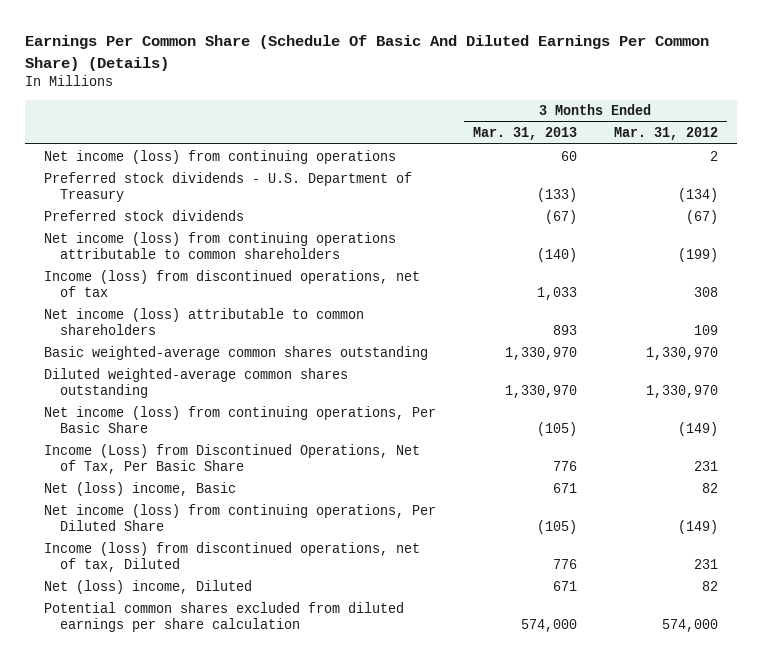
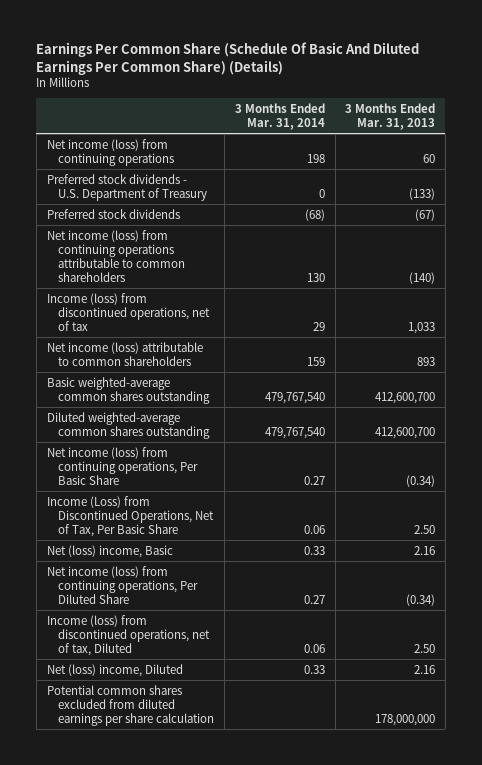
- | 3 Months Ended Mar. 31, 2013 | 3 Months Ended Mar. 31, 2012
+ | 3 Months Ended Mar. 31, 2014 | 3 Months Ended Mar. 31, 2013
- Basic weighted-average common shares outstanding | 1,330,970 | 1,330,970
- Diluted weighted-average common shares outstanding | 1,330,970 | 1,330,970
- Net income (loss) from continuing operations, Per Basic Share | (105) | (149)
- Income (Loss) from Discontinued Operations, Net of Tax, Per Basic Share | 776 | 231
- Net (loss) income, Basic | 671 | 82
- Net income (loss) from continuing operations, Per Diluted Share | (105) | (149)
- Income (loss) from discontinued operations, net of tax, Diluted | 776 | 231
- Net (loss) income, Diluted | 671 | 82
- Potential common shares excluded from diluted earnings per share calculation | 574,000 | 574,000
+ Basic weighted-average common shares outstanding | 479,767,540 | 412,600,700
+ Diluted weighted-average common shares outstanding | 479,767,540 | 412,600,700
+ Net income (loss) from continuing operations, Per Basic Share | 0.27 | (0.34)
+ Income (Loss) from Discontinued Operations, Net of Tax, Per Basic Share | 0.06 | 2.50
+ Net (loss) income, Basic | 0.33 | 2.16
+ Net income (loss) from continuing operations, Per Diluted Share | 0.27 | (0.34)
+ Income (loss) from discontinued operations, net of tax, Diluted | 0.06 | 2.50
+ Net (loss) income, Diluted | 0.33 | 2.16
+ Potential common shares excluded from diluted earnings per share calculation | | 178,000,000

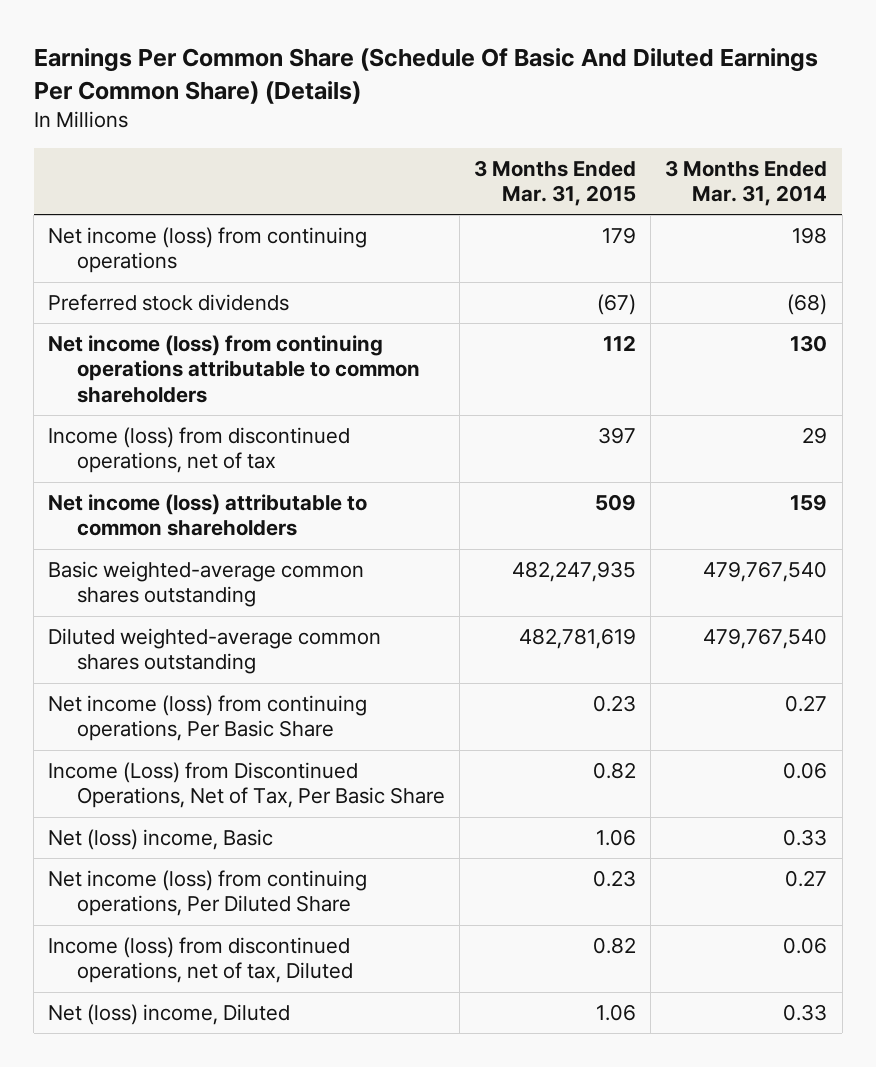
- | 3 Months Ended Mar. 31, 2014 | 3 Months Ended Mar. 31, 2013
+ | 3 Months Ended Mar. 31, 2015 | 3 Months Ended Mar. 31, 2014
- Preferred stock dividends - U.S. Department of Treasury | 0 | (133)
- Potential common shares excluded from diluted earnings per share calculation | | 178,000,000

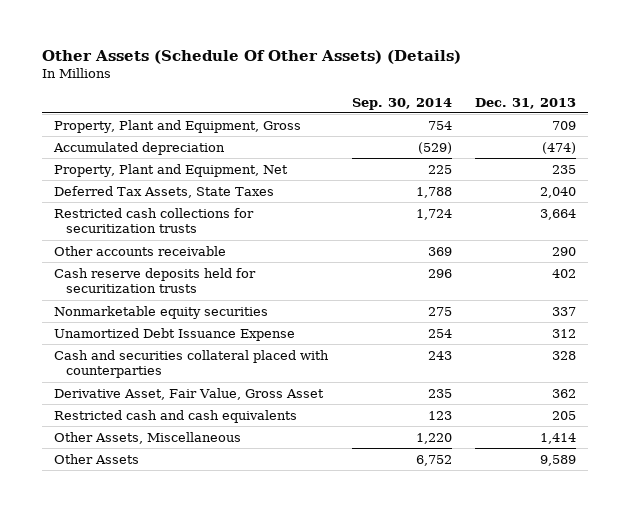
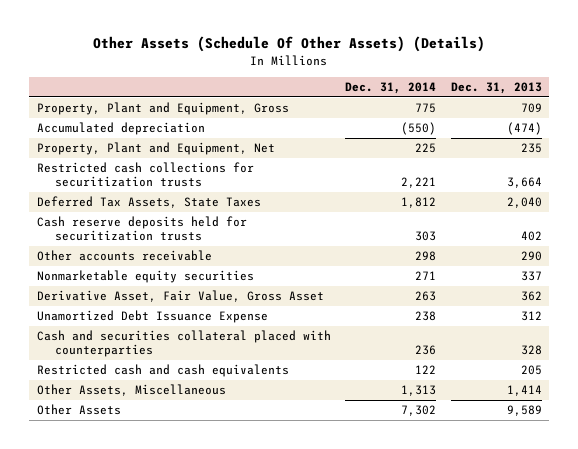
- | Sep. 30, 2014 | Dec. 31, 2013
+ | Dec. 31, 2014 | Dec. 31, 2013
moved down: Deferred Tax Assets, State Taxes | 1,812 | 2,040
moved down: Other accounts receivable | 298 | 290
moved up: Derivative Asset, Fair Value, Gross Asset | 263 | 362

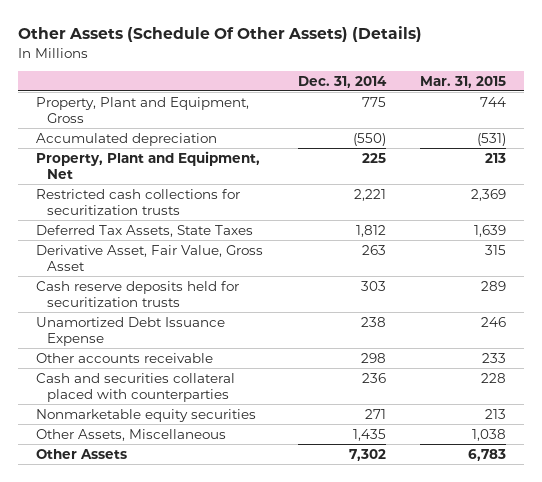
- | Dec. 31, 2014 | Dec. 31, 2013
+ | Dec. 31, 2014 | Mar. 31, 2015
moved down: Cash reserve deposits held for securitization trusts | 303 | 289
moved down: Other accounts receivable | 298 | 233
- Restricted cash and cash equivalents | 122 | 205
- Other Assets, Miscellaneous | 1,313 | 1,414
moved down: Nonmarketable equity securities | 271 | 213
+ Other Assets, Miscellaneous | 1,435 | 1,038

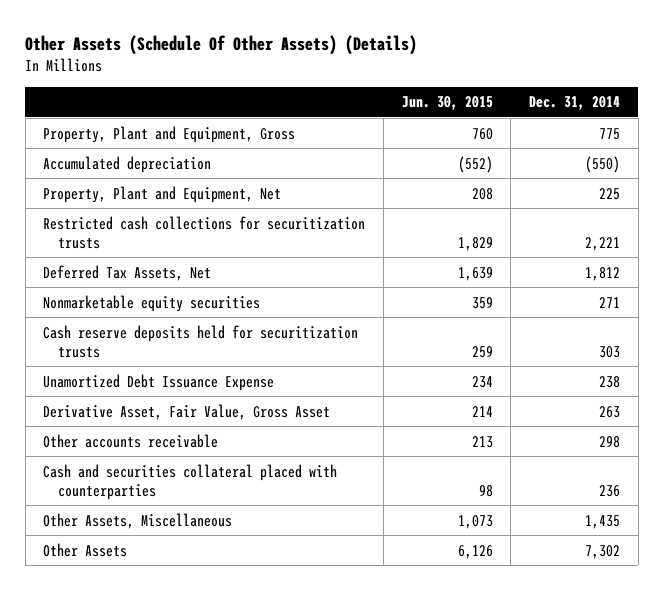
- | Dec. 31, 2014 | Mar. 31, 2015
+ | Jun. 30, 2015 | Dec. 31, 2014
- Deferred Tax Assets, State Taxes | 1,812 | 1,639
+ Deferred Tax Assets, Net | 1,639 | 1,812
moved up: Nonmarketable equity securities | 359 | 271
moved down: Derivative Asset, Fair Value, Gross Asset | 214 | 263

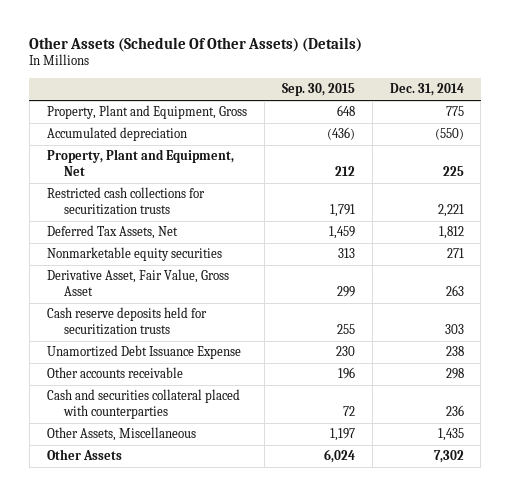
- | Jun. 30, 2015 | Dec. 31, 2014
+ | Sep. 30, 2015 | Dec. 31, 2014
moved up: Derivative Asset, Fair Value, Gross Asset | 299 | 263

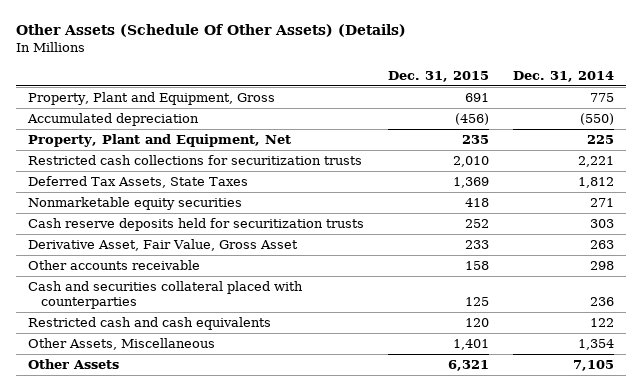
- | Sep. 30, 2015 | Dec. 31, 2014
+ | Dec. 31, 2015 | Dec. 31, 2014
- Deferred Tax Assets, Net | 1,459 | 1,812
+ Deferred Tax Assets, State Taxes | 1,369 | 1,812
- Unamortized Debt Issuance Expense | 230 | 238
moved down: Derivative Asset, Fair Value, Gross Asset | 233 | 263
- Other Assets, Miscellaneous | 1,197 | 1,435
- Other Assets | 6,024 | 7,302
+ Restricted cash and cash equivalents | 120 | 122
+ Other Assets, Miscellaneous | 1,401 | 1,354
+ Other Assets | 6,321 | 7,105

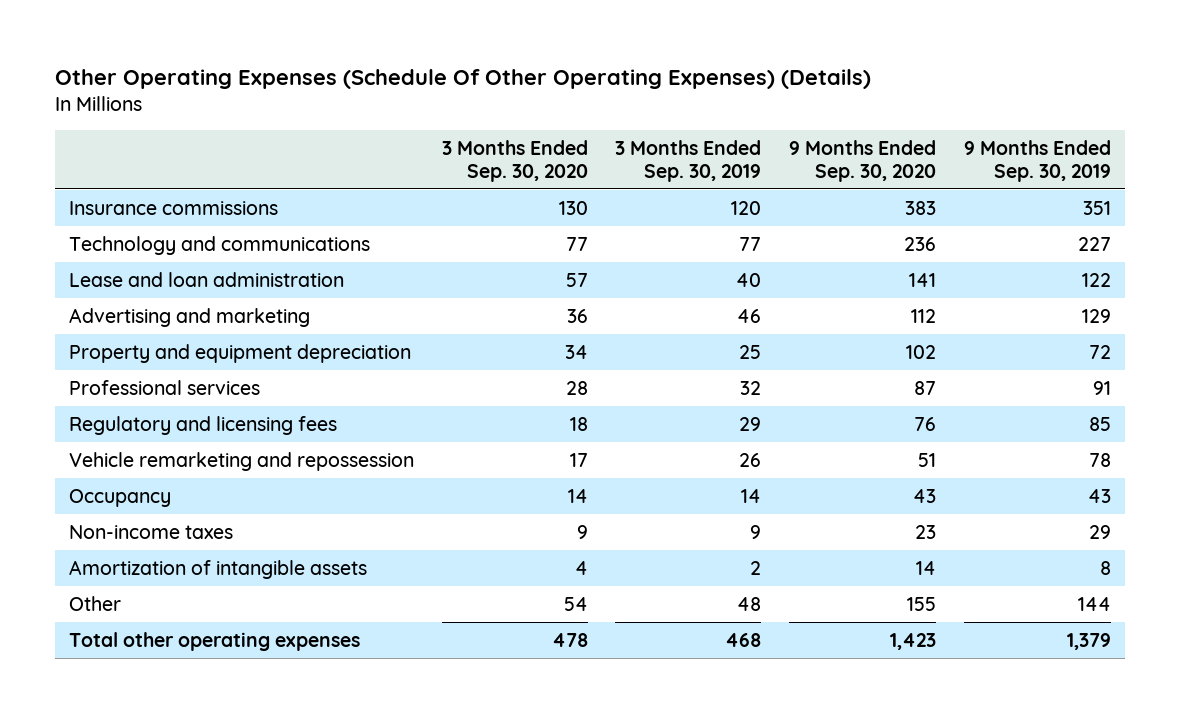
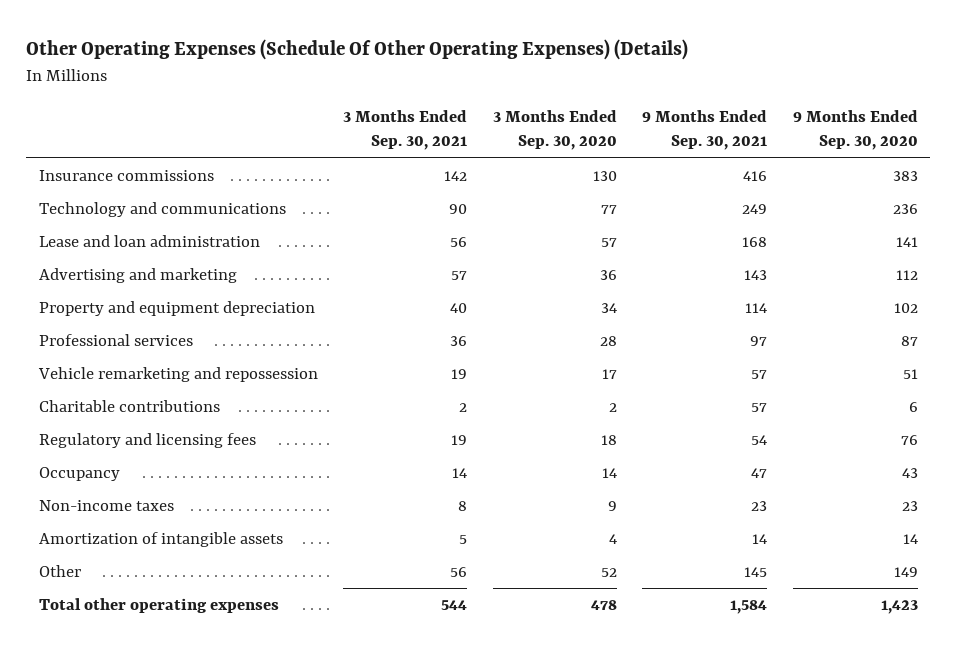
- | 3 Months Ended Sep. 30, 2020 | 3 Months Ended Sep. 30, 2019 | 9 Months Ended Sep. 30, 2020 | 9 Months Ended Sep. 30, 2019
+ | 3 Months Ended Sep. 30, 2021 | 3 Months Ended Sep. 30, 2020 | 9 Months Ended Sep. 30, 2021 | 9 Months Ended Sep. 30, 2020
+ Charitable contributions | 2 | 2 | 57 | 6
moved down: Regulatory and licensing fees | 19 | 18 | 54 | 76
- Other | 54 | 48 | 155 | 144
+ Other | 56 | 52 | 145 | 149

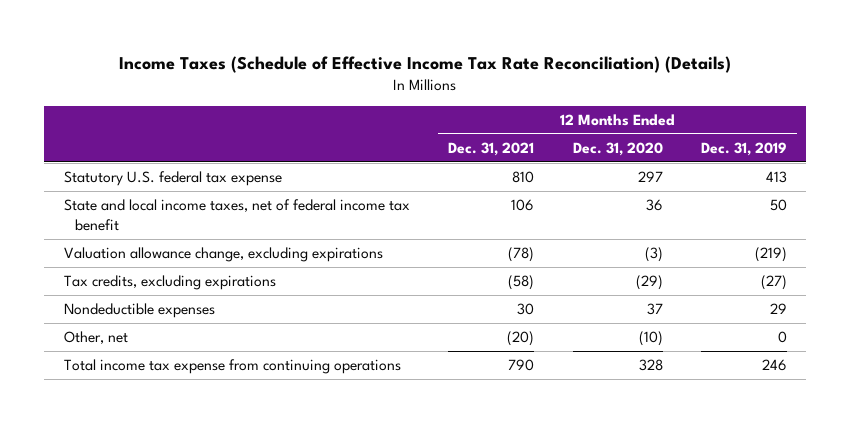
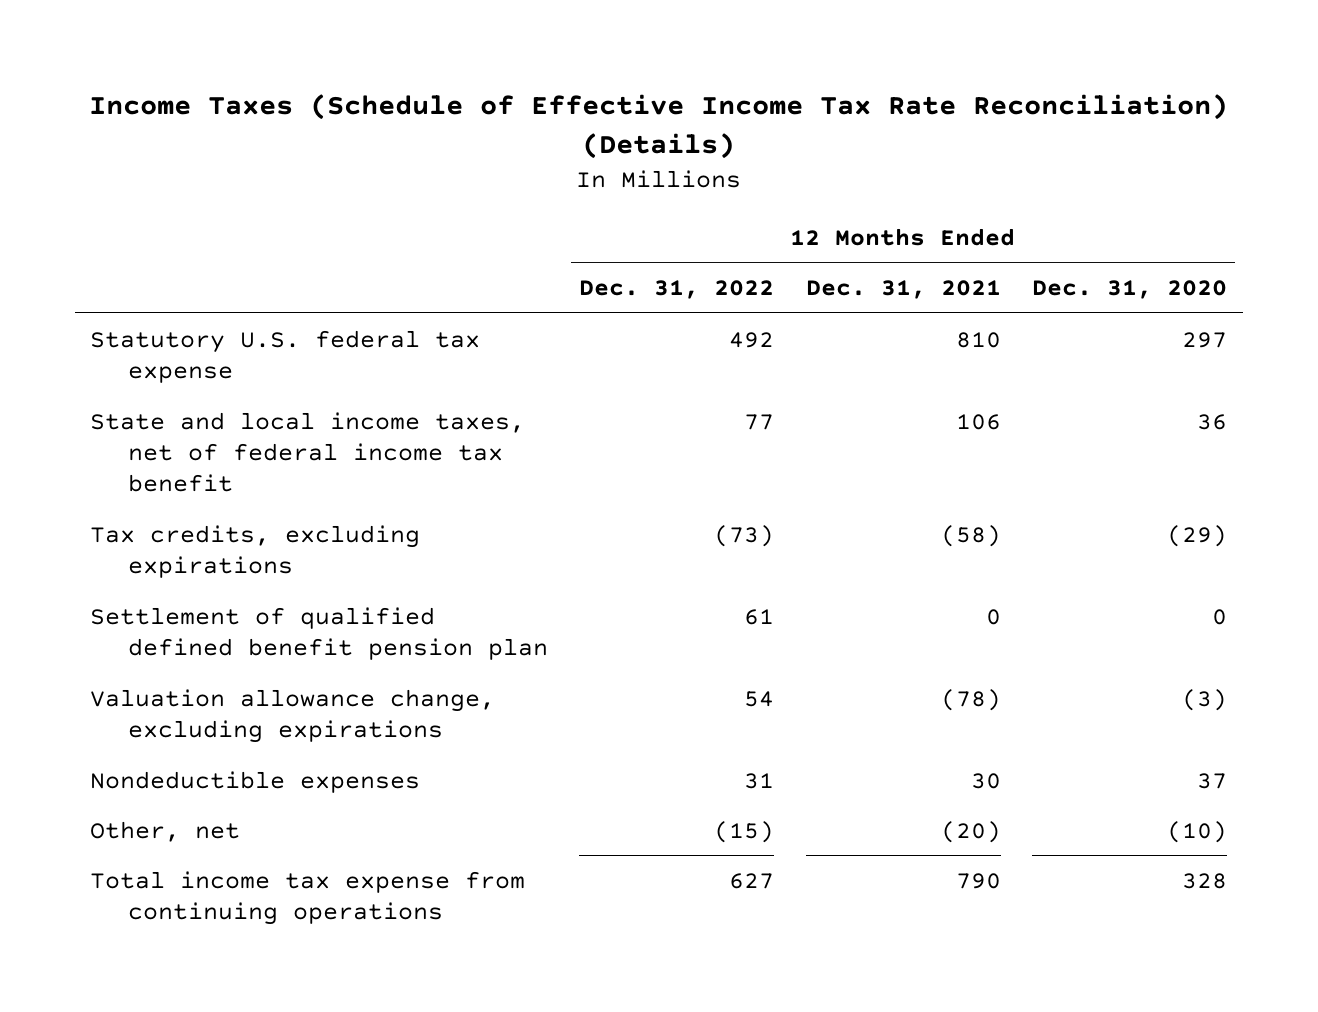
- | 12 Months Ended Dec. 31, 2021 | 12 Months Ended Dec. 31, 2020 | 12 Months Ended Dec. 31, 2019
+ | 12 Months Ended Dec. 31, 2022 | 12 Months Ended Dec. 31, 2021 | 12 Months Ended Dec. 31, 2020
+ Settlement of qualified defined benefit pension plan | 61 | 0 | 0
moved down: Valuation allowance change, excluding expirations | 54 | (78) | (3)

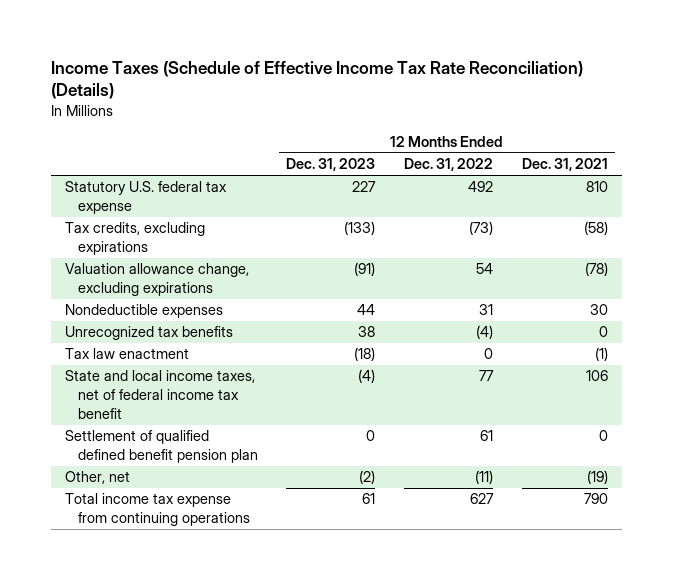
- | 12 Months Ended Dec. 31, 2022 | 12 Months Ended Dec. 31, 2021 | 12 Months Ended Dec. 31, 2020
+ | 12 Months Ended Dec. 31, 2023 | 12 Months Ended Dec. 31, 2022 | 12 Months Ended Dec. 31, 2021
- Other, net | (15) | (20) | (10)
+ Unrecognized tax benefits | 38 | (4) | 0
+ Tax law enactment | (18) | 0 | (1)
moved down: State and local income taxes, net of federal income tax benefit | (4) | 77 | 106
moved down: Settlement of qualified defined benefit pension plan | 0 | 61 | 0
+ Other, net | (2) | (11) | (19)

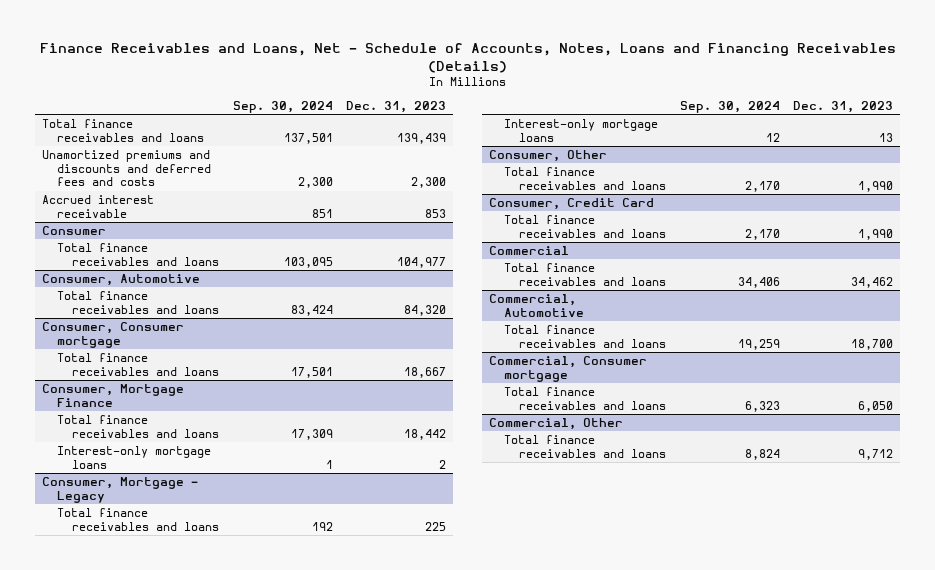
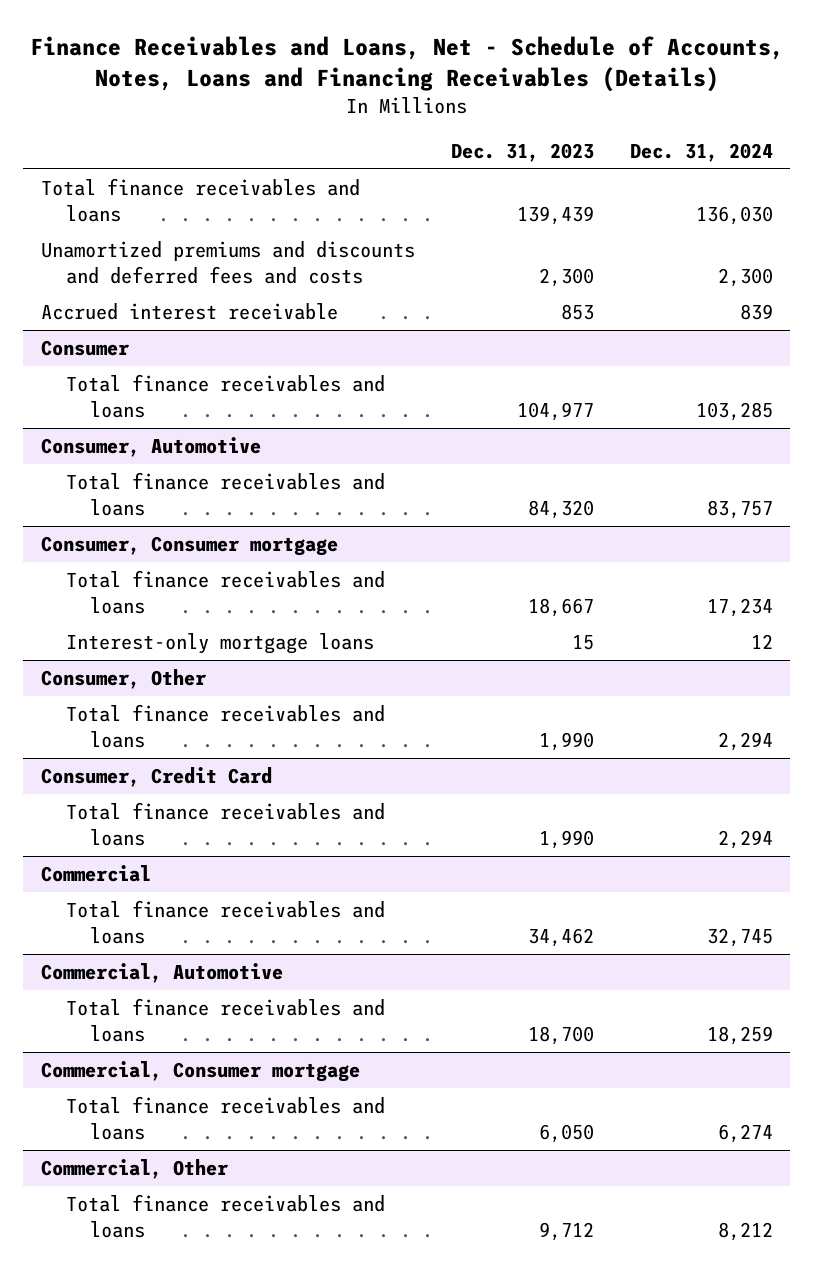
- | Sep. 30, 2024 | Dec. 31, 2023
+ | Dec. 31, 2023 | Dec. 31, 2024
- Consumer, Mortgage Finance
- Total finance receivables and loans | 17,309 | 18,442
- Interest-only mortgage loans | 1 | 2
- Consumer, Mortgage - Legacy
- Total finance receivables and loans | 192 | 225
- Interest-only mortgage loans | 12 | 13
@ Consumer, Consumer mortgage
+ Interest-only mortgage loans | 15 | 12

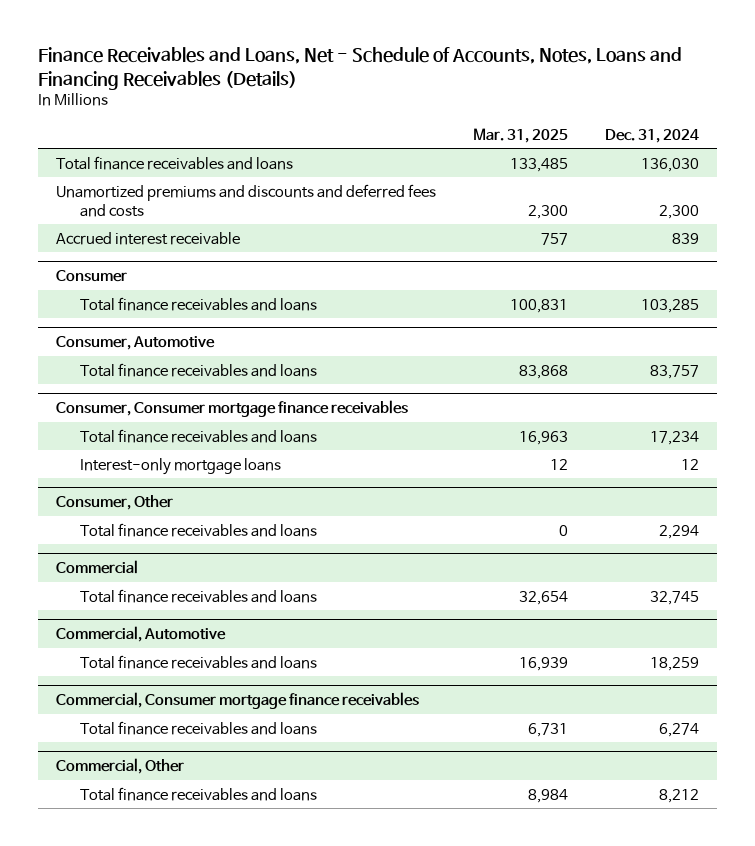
- | Dec. 31, 2023 | Dec. 31, 2024
+ | Mar. 31, 2025 | Dec. 31, 2024
- Consumer, Consumer mortgage
+ Consumer, Consumer mortgage finance receivables
- Consumer, Credit Card
- Total finance receivables and loans | 1,990 | 2,294
- Commercial, Consumer mortgage
+ Commercial, Consumer mortgage finance receivables

